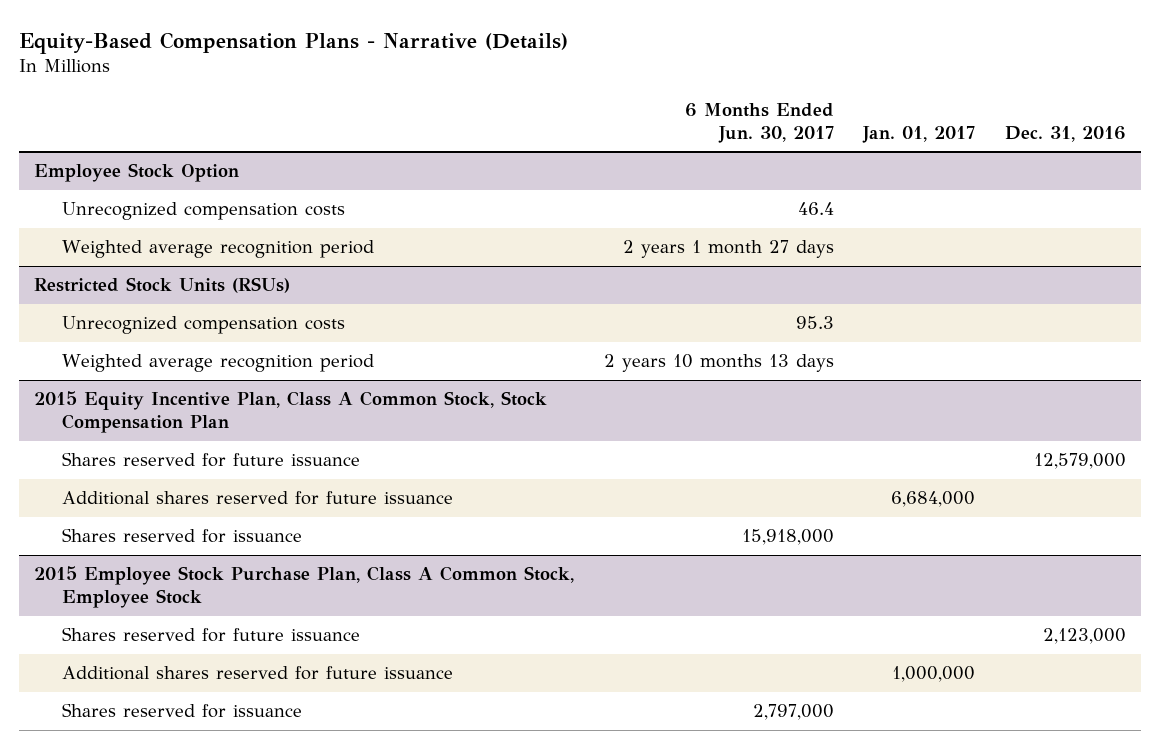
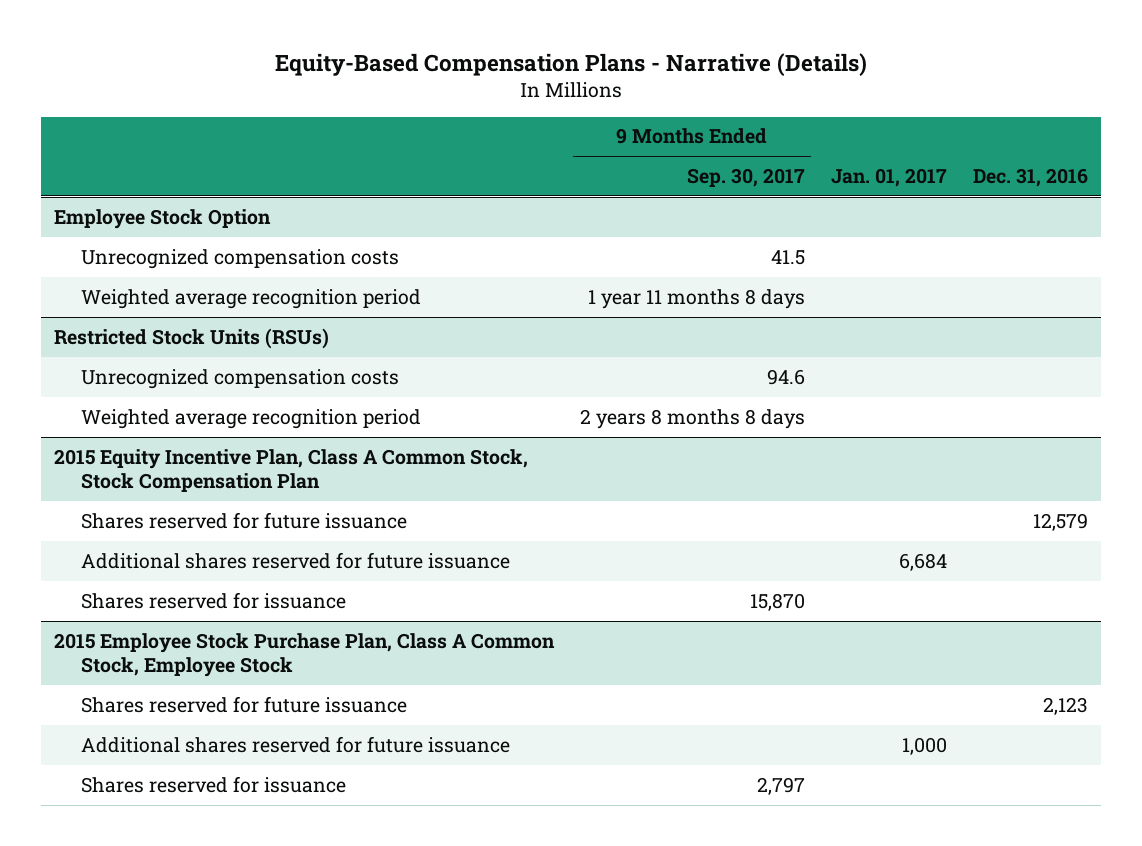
- | 6 Months Ended Jun. 30, 2017 | Jan. 01, 2017 | Dec. 31, 2016
+ | 9 Months Ended Sep. 30, 2017 | Jan. 01, 2017 | Dec. 31, 2016
@ 2015 Equity Incentive Plan, Class A Common Stock, Stock Compensation Plan
- Shares reserved for future issuance | | | 12,579,000
- Additional shares reserved for future issuance | | 6,684,000 |
+ Shares reserved for future issuance | | | 12,579
+ Additional shares reserved for future issuance | | 6,684 |
@ 2015 Employee Stock Purchase Plan, Class A Common Stock, Employee Stock
- Shares reserved for future issuance | | | 2,123,000
- Additional shares reserved for future issuance | | 1,000,000 |
+ Shares reserved for future issuance | | | 2,123
+ Additional shares reserved for future issuance | | 1,000 |

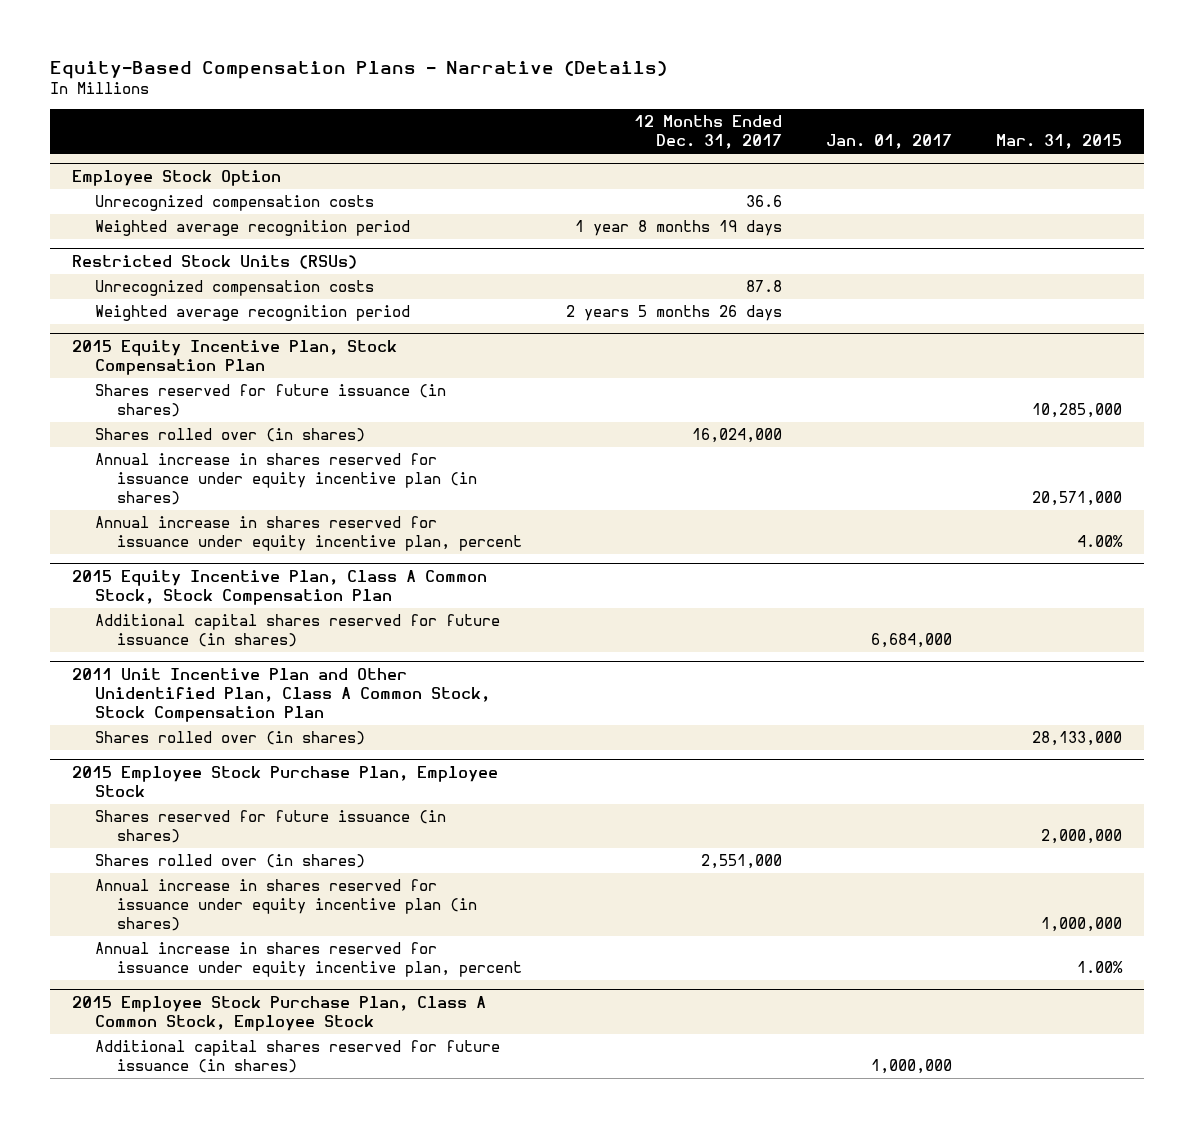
- | 9 Months Ended Sep. 30, 2017 | Jan. 01, 2017 | Dec. 31, 2016
+ | 12 Months Ended Dec. 31, 2017 | Jan. 01, 2017 | Mar. 31, 2015
+ 2015 Equity Incentive Plan, Stock Compensation Plan
+ Shares reserved for future issuance (in shares) | | | 10,285,000
+ Shares rolled over (in shares) | 16,024,000 | |
+ Annual increase in shares reserved for issuance under equity incentive plan (in shares) | | | 20,571,000
+ Annual increase in shares reserved for issuance under equity incentive plan, percent | | | 4.00%
@ 2015 Equity Incentive Plan, Class A Common Stock, Stock Compensation Plan
- Shares reserved for future issuance | | | 12,579
- Additional shares reserved for future issuance | | 6,684 |
- Shares reserved for issuance | 15,870 | |
+ Additional capital shares reserved for future issuance (in shares) | | 6,684,000 |
+ 2011 Unit Incentive Plan and Other Unidentified Plan, Class A Common Stock, Stock Compensation Plan
+ Shares rolled over (in shares) | | | 28,133,000
+ 2015 Employee Stock Purchase Plan, Employee Stock
+ Shares reserved for future issuance (in shares) | | | 2,000,000
+ Shares rolled over (in shares) | 2,551,000 | |
+ Annual increase in shares reserved for issuance under equity incentive plan (in shares) | | | 1,000,000
+ Annual increase in shares reserved for issuance under equity incentive plan, percent | | | 1.00%
@ 2015 Employee Stock Purchase Plan, Class A Common Stock, Employee Stock
- Shares reserved for future issuance | | | 2,123
- Additional shares reserved for future issuance | | 1,000 |
- Shares reserved for issuance | 2,797 | |
+ Additional capital shares reserved for future issuance (in shares) | | 1,000,000 |

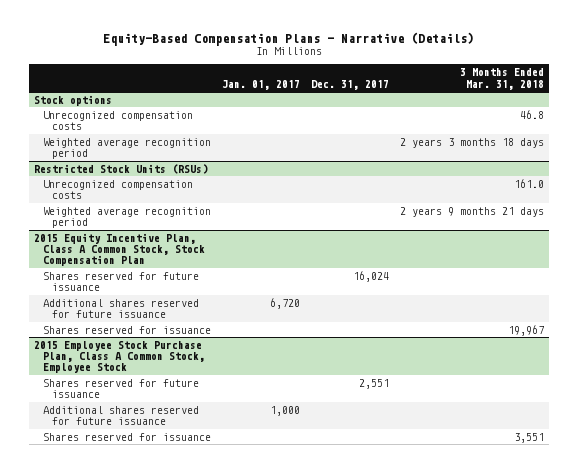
- | 12 Months Ended Dec. 31, 2017 | Jan. 01, 2017 | Mar. 31, 2015
+ | Jan. 01, 2017 | Dec. 31, 2017 | 3 Months Ended Mar. 31, 2018
- Employee Stock Option
+ Stock options
- 2015 Equity Incentive Plan, Stock Compensation Plan
- Shares reserved for future issuance (in shares) | | | 10,285,000
- Shares rolled over (in shares) | 16,024,000 | |
- Annual increase in shares reserved for issuance under equity incentive plan (in shares) | | | 20,571,000
- Annual increase in shares reserved for issuance under equity incentive plan, percent | | | 4.00%
@ 2015 Equity Incentive Plan, Class A Common Stock, Stock Compensation Plan
- Additional capital shares reserved for future issuance (in shares) | | 6,684,000 |
- 2011 Unit Incentive Plan and Other Unidentified Plan, Class A Common Stock, Stock Compensation Plan
- Shares rolled over (in shares) | | | 28,133,000
- 2015 Employee Stock Purchase Plan, Employee Stock
- Shares reserved for future issuance (in shares) | | | 2,000,000
- Shares rolled over (in shares) | 2,551,000 | |
- Annual increase in shares reserved for issuance under equity incentive plan (in shares) | | | 1,000,000
- Annual increase in shares reserved for issuance under equity incentive plan, percent | | | 1.00%
@ 2015 Equity Incentive Plan, Class A Common Stock, Stock Compensation Plan
+ Shares reserved for future issuance | | 16,024 |
+ Additional shares reserved for future issuance | 6,720 | |
+ Shares reserved for issuance | | | 19,967
@ 2015 Employee Stock Purchase Plan, Class A Common Stock, Employee Stock
- Additional capital shares reserved for future issuance (in shares) | | 1,000,000 |
+ Shares reserved for future issuance | | 2,551 |
+ Additional shares reserved for future issuance | 1,000 | |
+ Shares reserved for issuance | | | 3,551

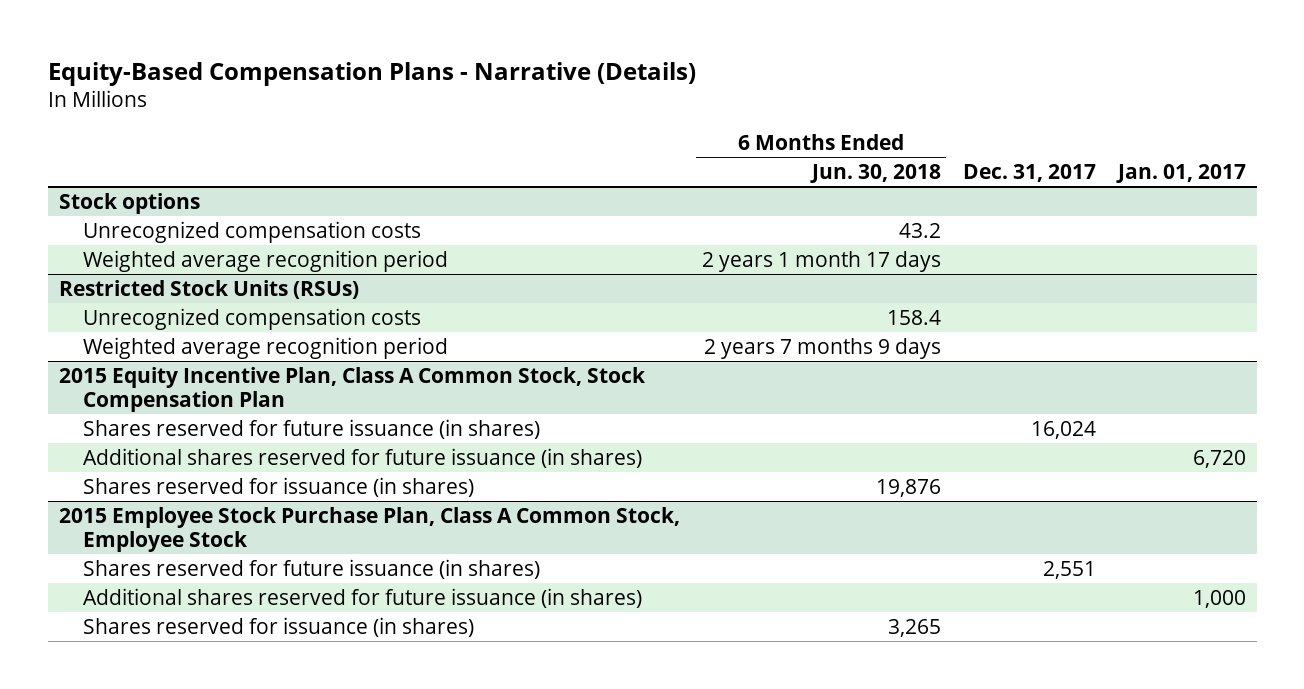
- | Jan. 01, 2017 | Dec. 31, 2017 | 3 Months Ended Mar. 31, 2018
+ | 6 Months Ended Jun. 30, 2018 | Dec. 31, 2017 | Jan. 01, 2017
@ 2015 Equity Incentive Plan, Class A Common Stock, Stock Compensation Plan
- Shares reserved for future issuance | | 16,024 |
- Additional shares reserved for future issuance | 6,720 | |
- Shares reserved for issuance | | | 19,967
+ Shares reserved for future issuance (in shares) | | 16,024 |
+ Additional shares reserved for future issuance (in shares) | | | 6,720
+ Shares reserved for issuance (in shares) | 19,876 | |
@ 2015 Employee Stock Purchase Plan, Class A Common Stock, Employee Stock
- Shares reserved for future issuance | | 2,551 |
- Additional shares reserved for future issuance | 1,000 | |
- Shares reserved for issuance | | | 3,551
+ Shares reserved for future issuance (in shares) | | 2,551 |
+ Additional shares reserved for future issuance (in shares) | | | 1,000
+ Shares reserved for issuance (in shares) | 3,265 | |

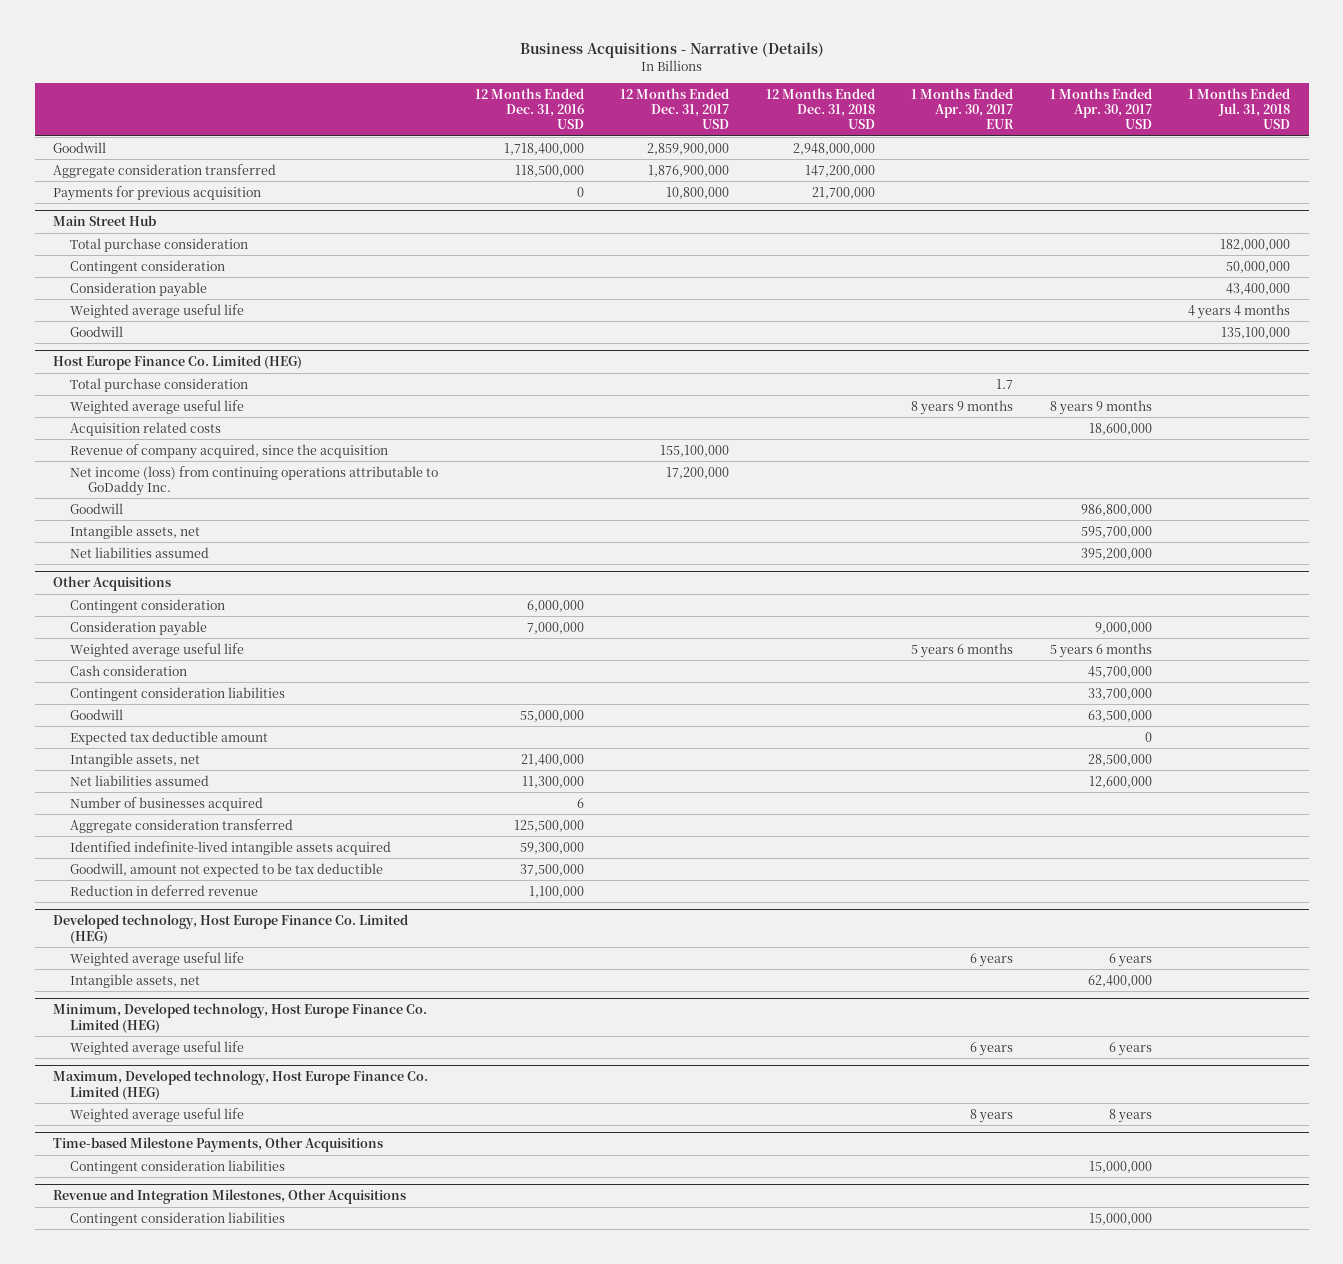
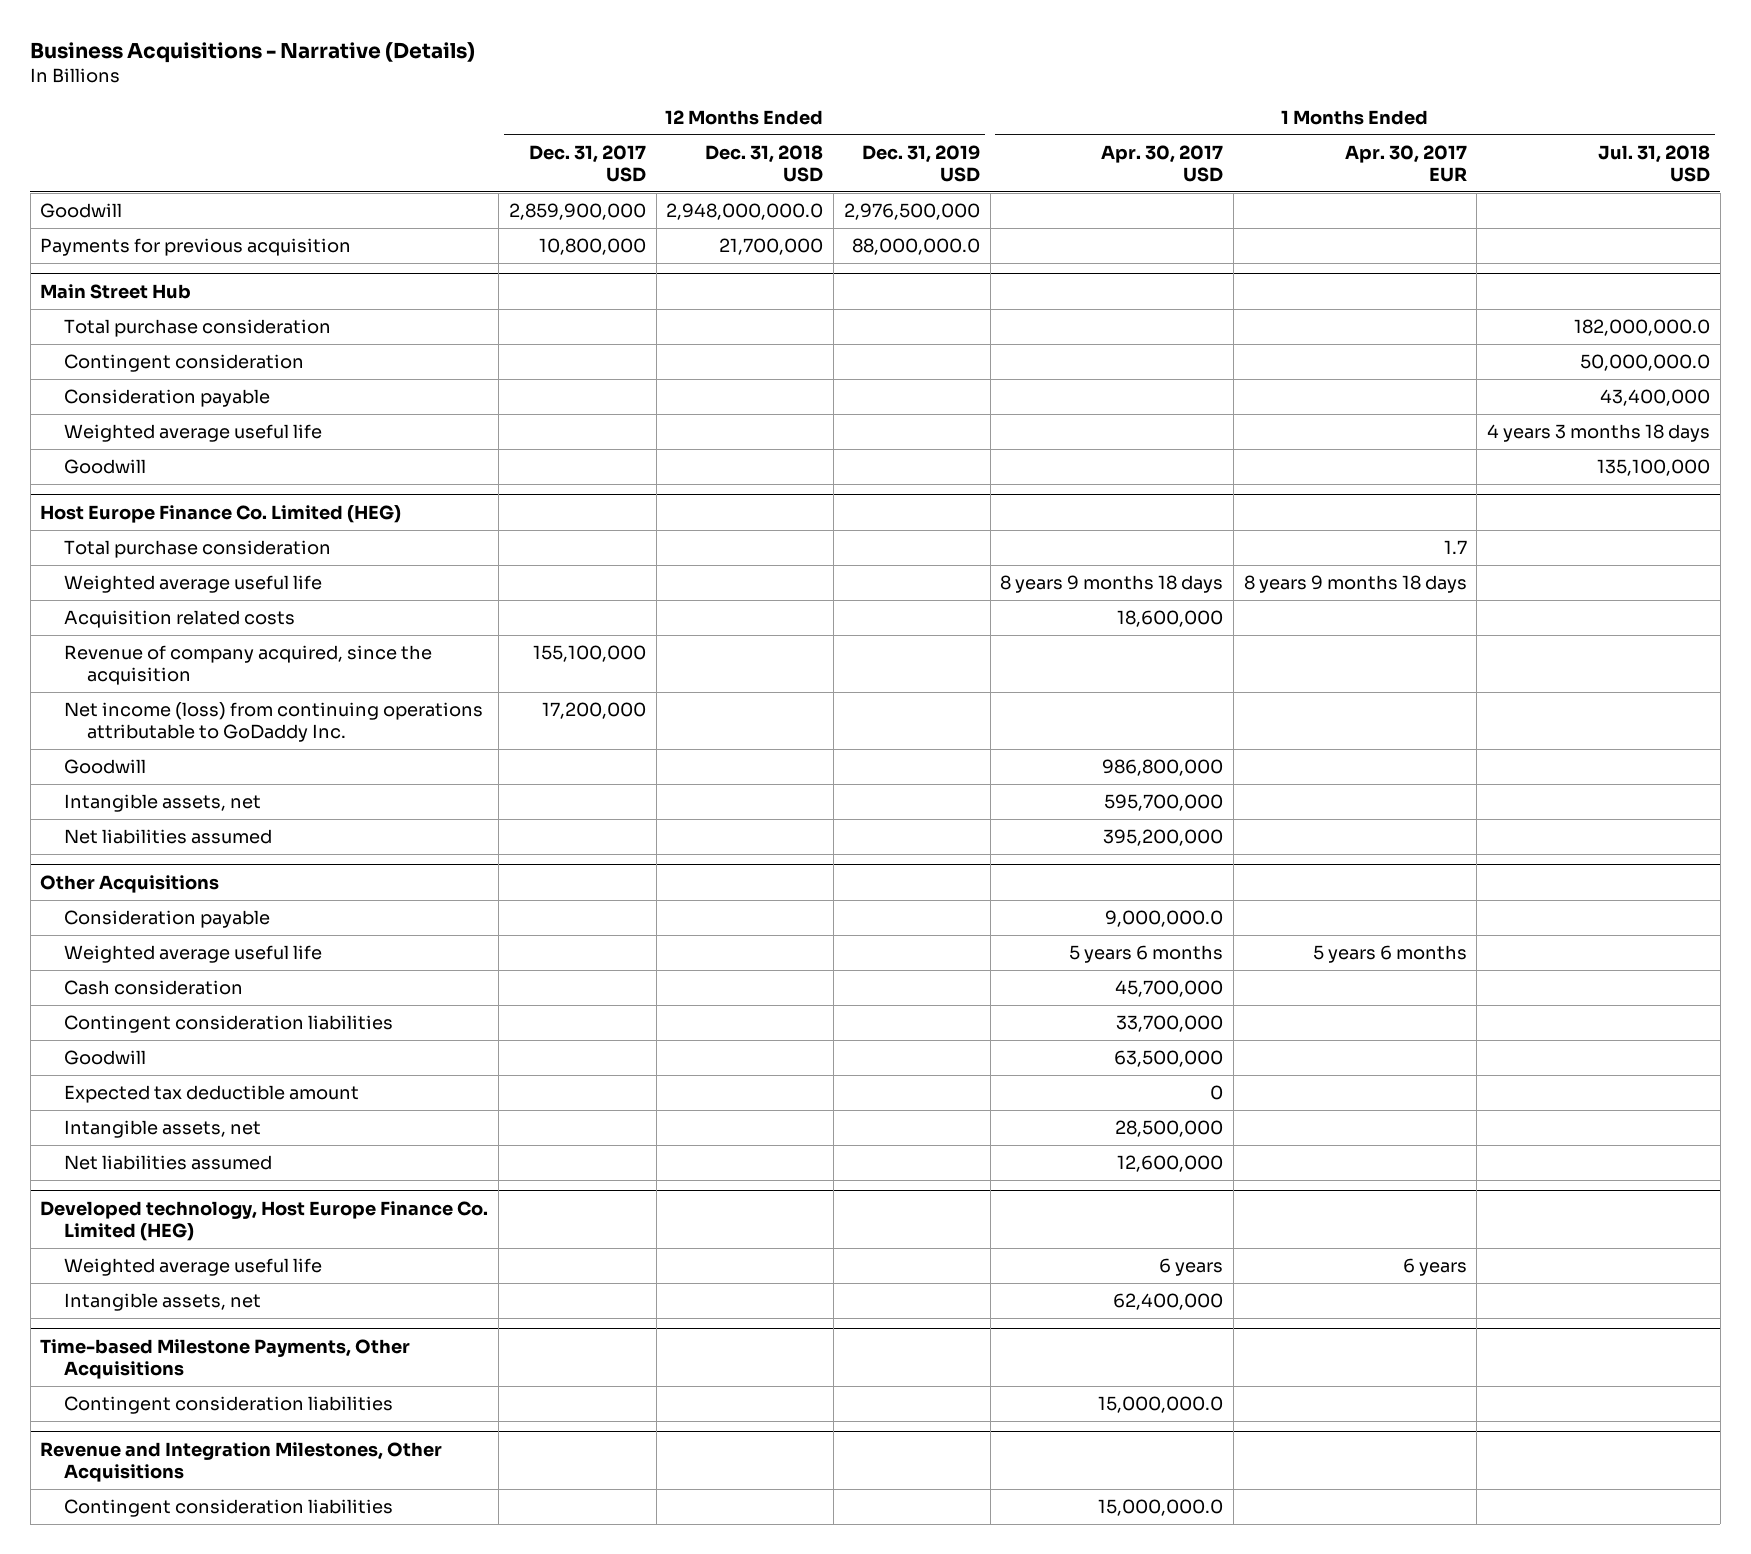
- | 12 Months Ended Dec. 31, 2016 USD | 12 Months Ended Dec. 31, 2017 USD | 12 Months Ended Dec. 31, 2018 USD | 1 Months Ended Apr. 30, 2017 EUR | 1 Months Ended Apr. 30, 2017 USD | 1 Months Ended Jul. 31, 2018 USD
+ | 12 Months Ended Dec. 31, 2017 USD | 12 Months Ended Dec. 31, 2018 USD | 12 Months Ended Dec. 31, 2019 USD | 1 Months Ended Apr. 30, 2017 USD | 1 Months Ended Apr. 30, 2017 EUR | 1 Months Ended Jul. 31, 2018 USD
- Goodwill | 1,718,400,000 | 2,859,900,000 | 2,948,000,000 | | |
- Aggregate consideration transferred | 118,500,000 | 1,876,900,000 | 147,200,000 | | |
+ Goodwill | 2,859,900,000 | 2,948,000,000.0 | 2,976,500,000 | | |
@ Main Street Hub
- Total purchase consideration | | | | | | 182,000,000
- Contingent consideration | | | | | | 50,000,000
+ Total purchase consideration | | | | | | 182,000,000.0
+ Contingent consideration | | | | | | 50,000,000.0
- Weighted average useful life | | | | | | 4 years 4 months
+ Weighted average useful life | | | | | | 4 years 3 months 18 days
@ Host Europe Finance Co. Limited (HEG)
- Weighted average useful life | | | | 8 years 9 months | 8 years 9 months |
+ Weighted average useful life | | | | 8 years 9 months 18 days | 8 years 9 months 18 days |
@ Other Acquisitions
- Contingent consideration | 6,000,000 | | | | |
- Consideration payable | 7,000,000 | | | | 9,000,000 |
+ Consideration payable | | | | 9,000,000.0 | |
- Number of businesses acquired | 6 | | | | |
- Aggregate consideration transferred | 125,500,000 | | | | |
- Identified indefinite-lived intangible assets acquired | 59,300,000 | | | | |
- Goodwill, amount not expected to be tax deductible | 37,500,000 | | | | |
- Reduction in deferred revenue | 1,100,000 | | | | |
- Minimum, Developed technology, Host Europe Finance Co. Limited (HEG)
- Weighted average useful life | | | | 6 years | 6 years |
- Maximum, Developed technology, Host Europe Finance Co. Limited (HEG)
- Weighted average useful life | | | | 8 years | 8 years |
@ Time-based Milestone Payments, Other Acquisitions
- Contingent consideration liabilities | | | | | 15,000,000 |
+ Contingent consideration liabilities | | | | 15,000,000.0 | |
@ Revenue and Integration Milestones, Other Acquisitions
- Contingent consideration liabilities | | | | | 15,000,000 |
+ Contingent consideration liabilities | | | | 15,000,000.0 | |

